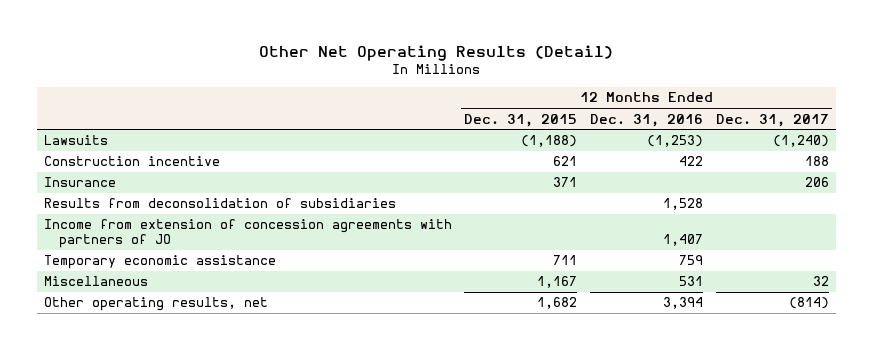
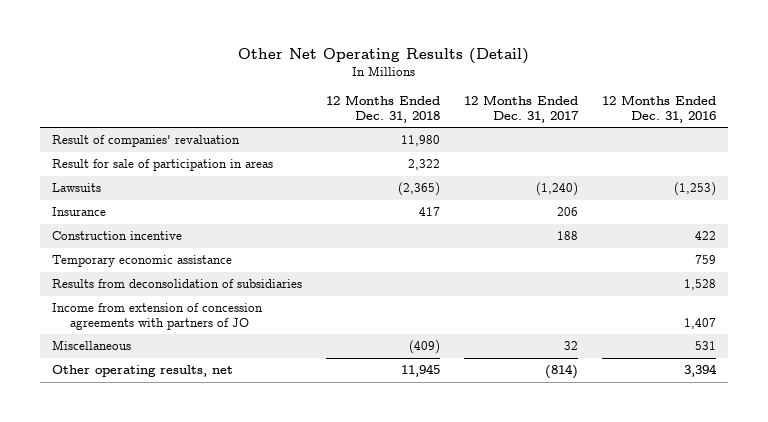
- | 12 Months Ended Dec. 31, 2015 | 12 Months Ended Dec. 31, 2016 | 12 Months Ended Dec. 31, 2017
+ | 12 Months Ended Dec. 31, 2018 | 12 Months Ended Dec. 31, 2017 | 12 Months Ended Dec. 31, 2016
+ Result of companies' revaluation | 11,980 | |
+ Result for sale of participation in areas | 2,322 | |
moved down: Construction incentive | | 188 | 422
moved up: Temporary economic assistance | | | 759

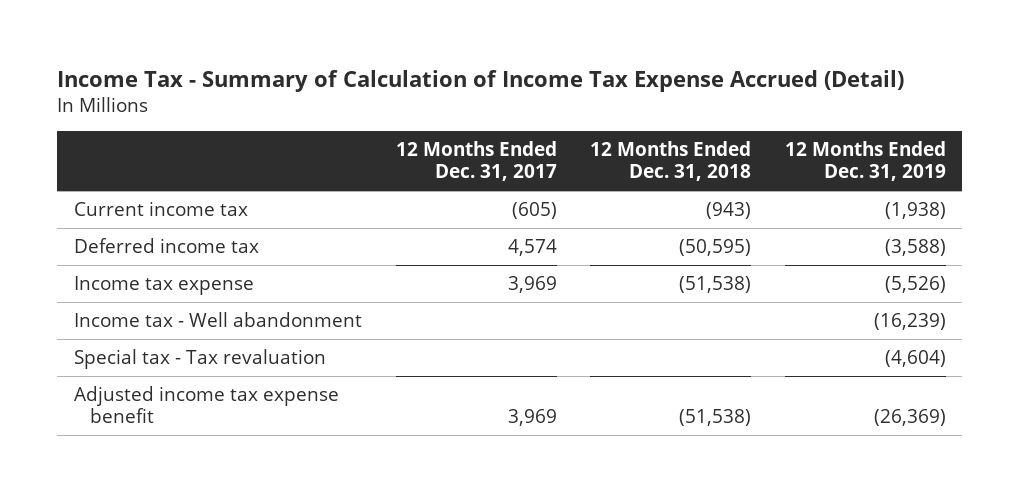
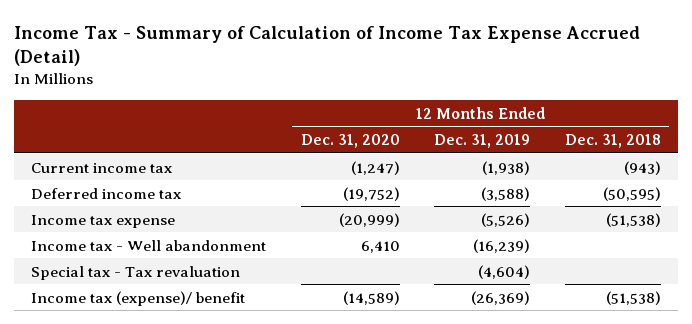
- | 12 Months Ended Dec. 31, 2017 | 12 Months Ended Dec. 31, 2018 | 12 Months Ended Dec. 31, 2019
+ | 12 Months Ended Dec. 31, 2020 | 12 Months Ended Dec. 31, 2019 | 12 Months Ended Dec. 31, 2018
- Adjusted income tax expense benefit | 3,969 | (51,538) | (26,369)
+ Income tax (expense)/ benefit | (14,589) | (26,369) | (51,538)

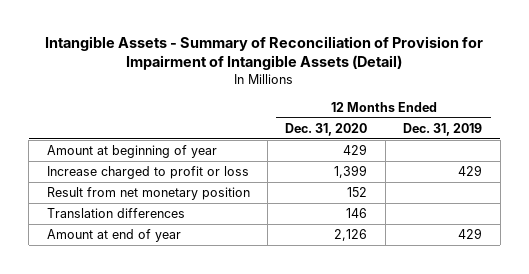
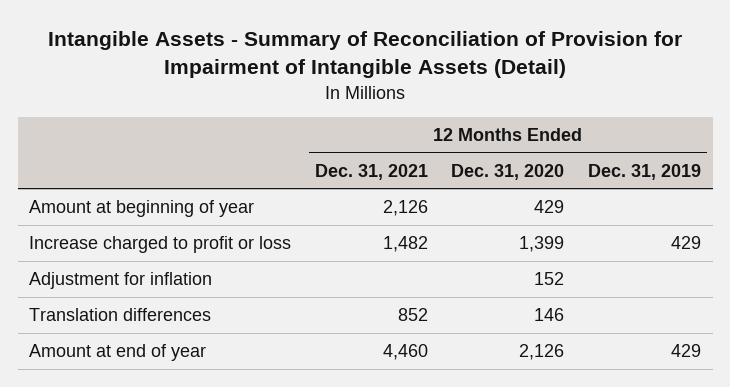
- | 12 Months Ended Dec. 31, 2020 | 12 Months Ended Dec. 31, 2019
+ | 12 Months Ended Dec. 31, 2021 | 12 Months Ended Dec. 31, 2020 | 12 Months Ended Dec. 31, 2019
- Result from net monetary position | 152 |
+ Adjustment for inflation | | 152 |

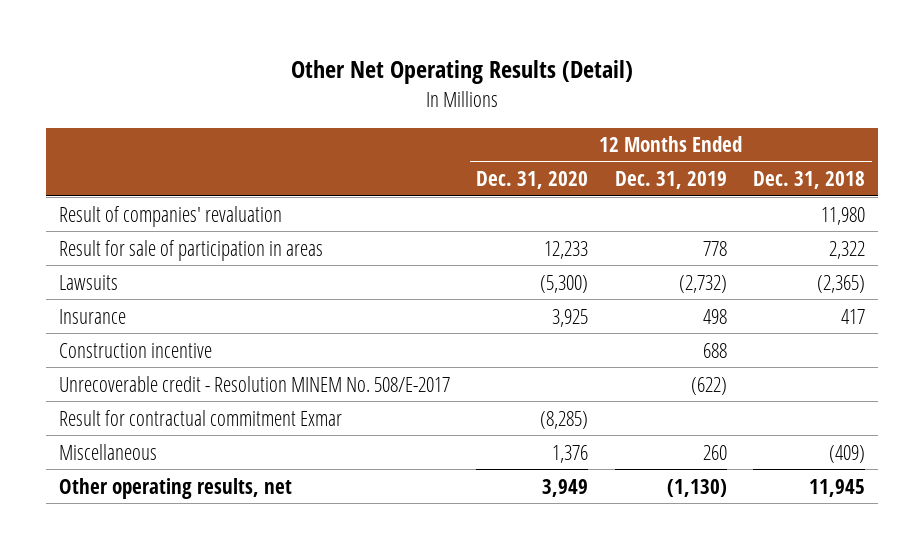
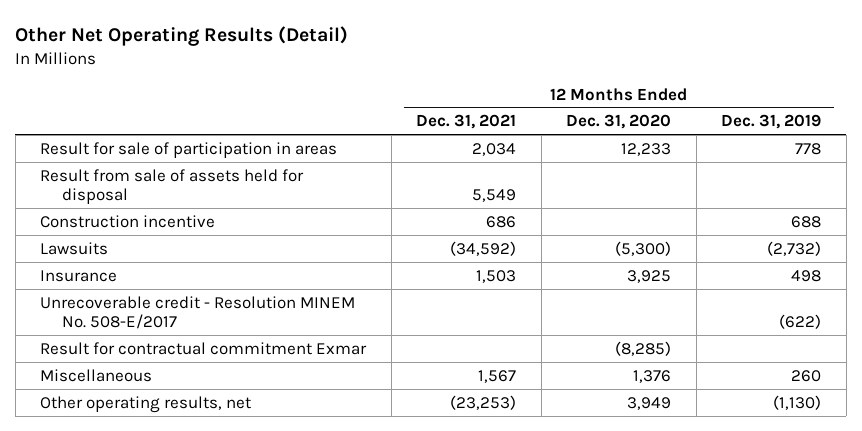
- | 12 Months Ended Dec. 31, 2020 | 12 Months Ended Dec. 31, 2019 | 12 Months Ended Dec. 31, 2018
+ | 12 Months Ended Dec. 31, 2021 | 12 Months Ended Dec. 31, 2020 | 12 Months Ended Dec. 31, 2019
- Result of companies' revaluation | | | 11,980
+ Result from sale of assets held for disposal | 5,549 | |
moved up: Construction incentive | 686 | | 688
- Unrecoverable credit - Resolution MINEM No. 508/E-2017 | | (622) |
+ Unrecoverable credit - Resolution MINEM No. 508-E/2017 | | | (622)

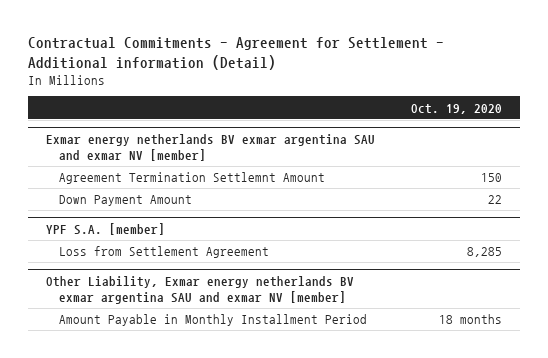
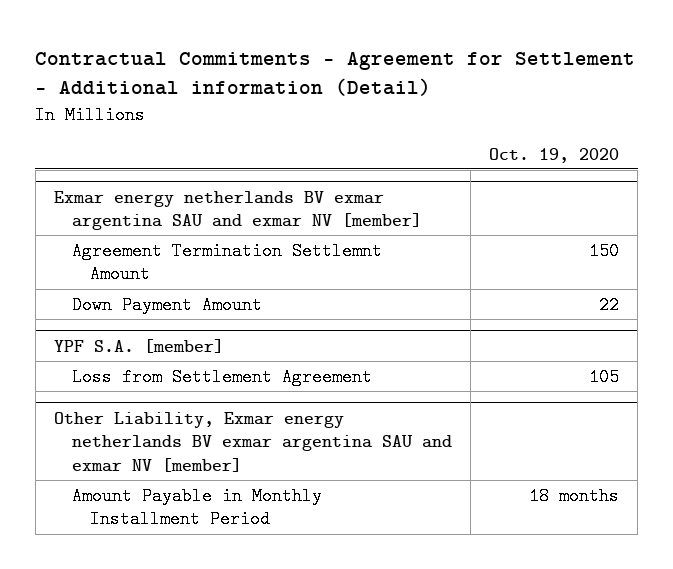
@ YPF S.A. [member]
- Loss from Settlement Agreement | 8,285
+ Loss from Settlement Agreement | 105

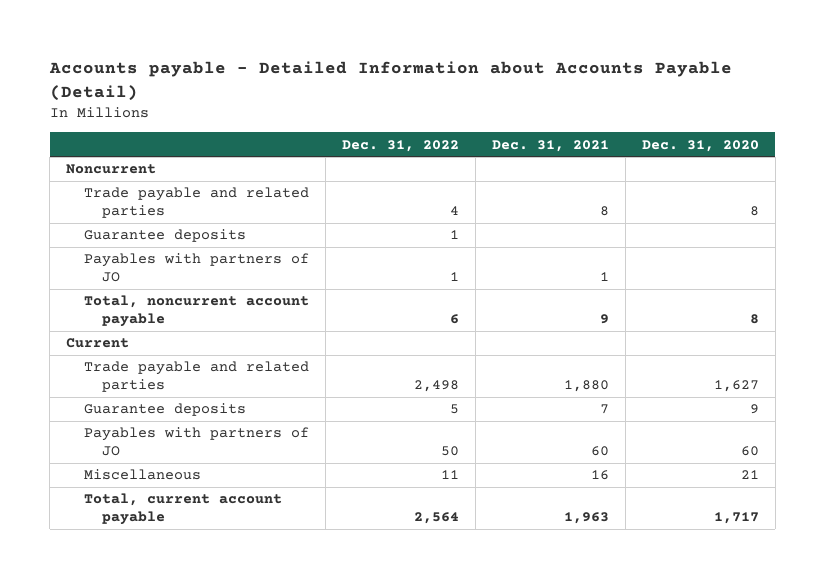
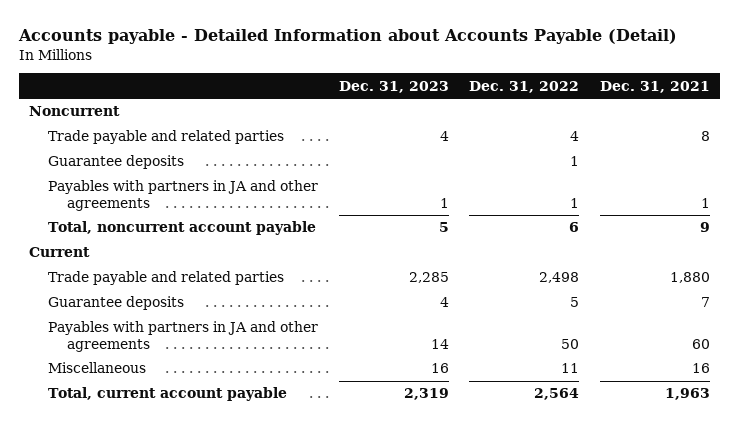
- | Dec. 31, 2022 | Dec. 31, 2021 | Dec. 31, 2020
+ | Dec. 31, 2023 | Dec. 31, 2022 | Dec. 31, 2021
- Payables with partners of JO | 1 | 1 |
+ Payables with partners in JA and other agreements | 1 | 1 | 1
- Payables with partners of JO | 50 | 60 | 60
+ Payables with partners in JA and other agreements | 14 | 50 | 60

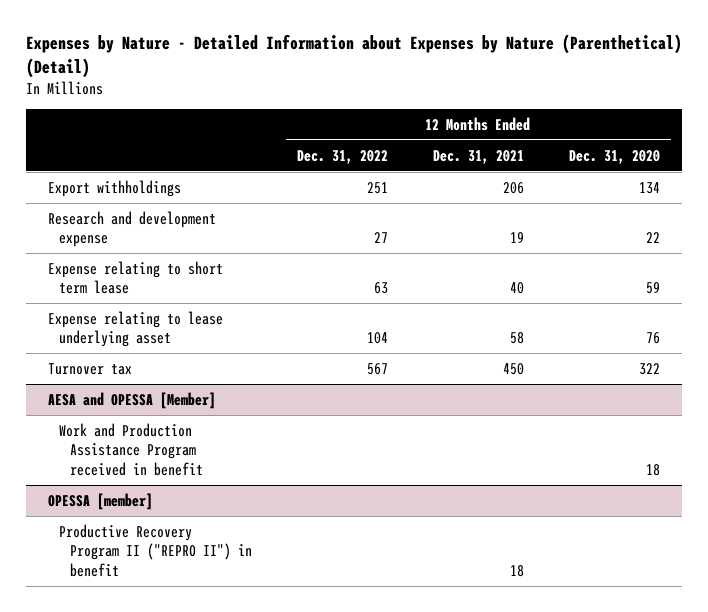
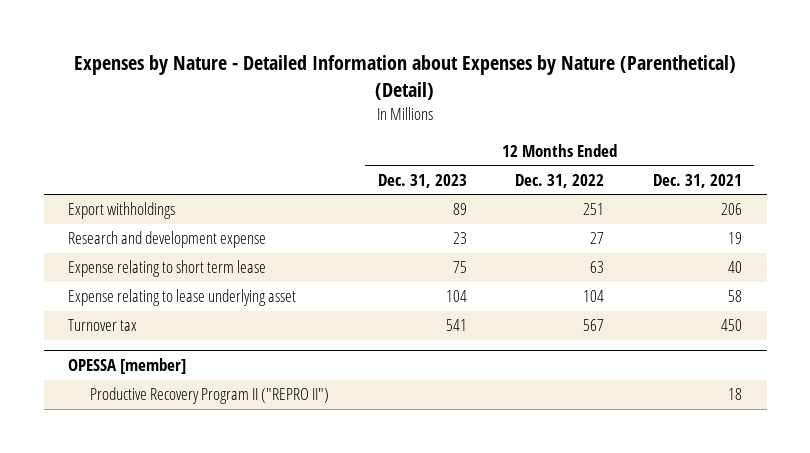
- | 12 Months Ended Dec. 31, 2022 | 12 Months Ended Dec. 31, 2021 | 12 Months Ended Dec. 31, 2020
+ | 12 Months Ended Dec. 31, 2023 | 12 Months Ended Dec. 31, 2022 | 12 Months Ended Dec. 31, 2021
- AESA and OPESSA [Member]
- Work and Production Assistance Program received in benefit | | | 18
@ OPESSA [member]
- Productive Recovery Program II ("REPRO II") in benefit | | 18 |
+ Productive Recovery Program II ("REPRO II") | | | 18

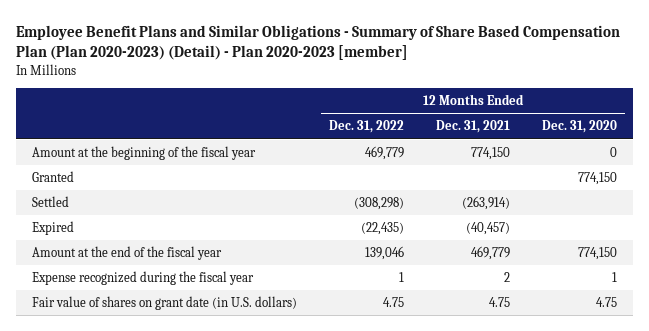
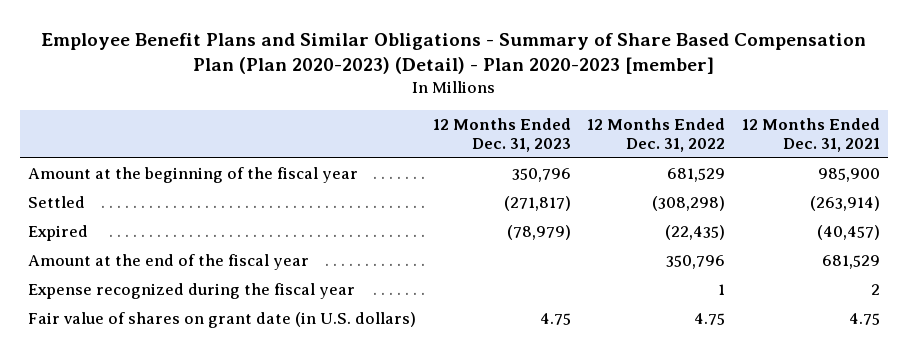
- | 12 Months Ended Dec. 31, 2022 | 12 Months Ended Dec. 31, 2021 | 12 Months Ended Dec. 31, 2020
+ | 12 Months Ended Dec. 31, 2023 | 12 Months Ended Dec. 31, 2022 | 12 Months Ended Dec. 31, 2021
- Amount at the beginning of the fiscal year | 469,779 | 774,150 | 0
- Granted | | | 774,150
+ Amount at the beginning of the fiscal year | 350,796 | 681,529 | 985,900
- Amount at the end of the fiscal year | 139,046 | 469,779 | 774,150
+ Amount at the end of the fiscal year | | 350,796 | 681,529

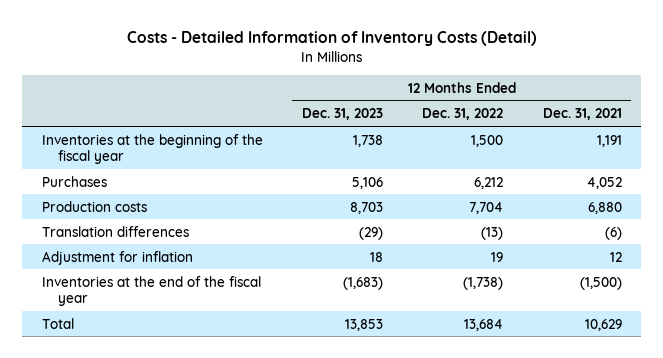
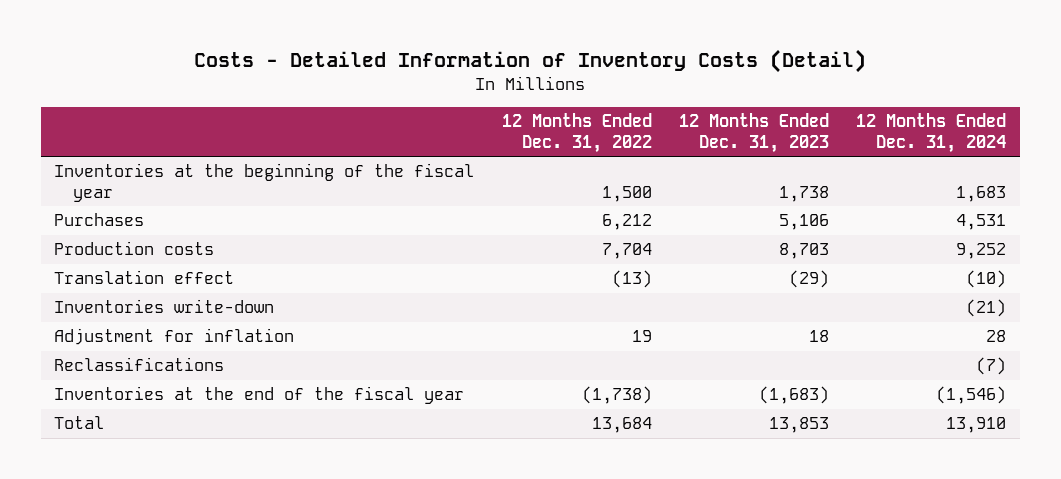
- | 12 Months Ended Dec. 31, 2023 | 12 Months Ended Dec. 31, 2022 | 12 Months Ended Dec. 31, 2021
+ | 12 Months Ended Dec. 31, 2022 | 12 Months Ended Dec. 31, 2023 | 12 Months Ended Dec. 31, 2024
- Translation differences | (29) | (13) | (6)
+ Translation effect | (13) | (29) | (10)
+ Inventories write-down | | | (21)
+ Reclassifications | | | (7)

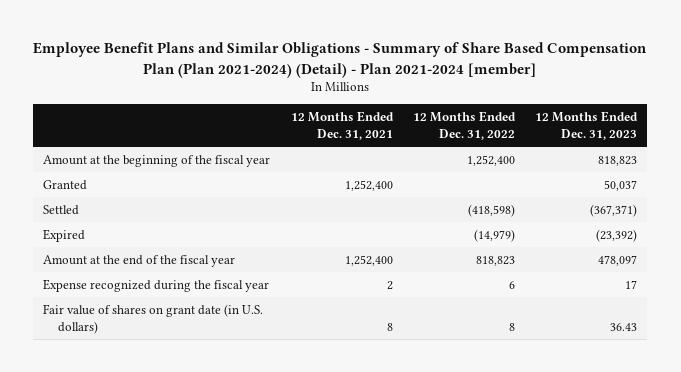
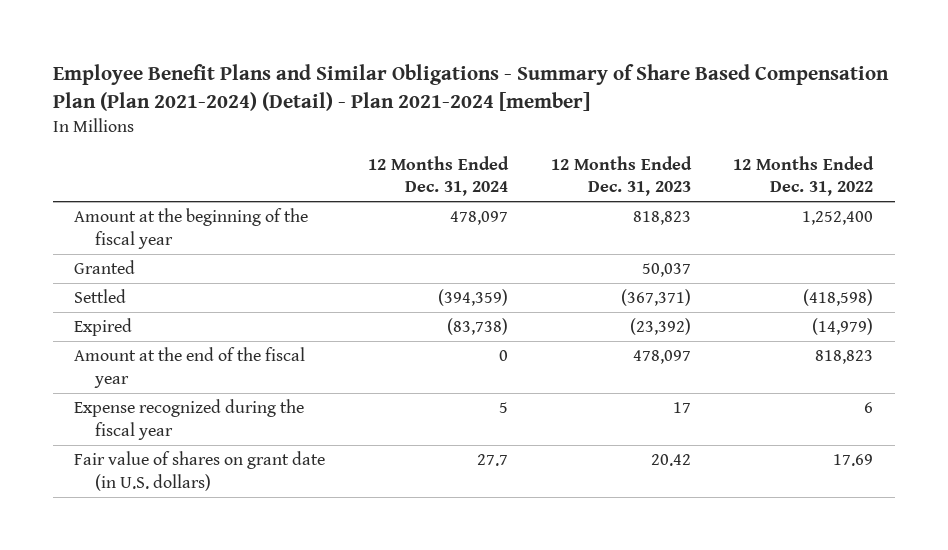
- | 12 Months Ended Dec. 31, 2021 | 12 Months Ended Dec. 31, 2022 | 12 Months Ended Dec. 31, 2023
+ | 12 Months Ended Dec. 31, 2024 | 12 Months Ended Dec. 31, 2023 | 12 Months Ended Dec. 31, 2022
- Fair value of shares on grant date (in U.S. dollars) | 8 | 8 | 36.43
+ Fair value of shares on grant date (in U.S. dollars) | 27.7 | 20.42 | 17.69

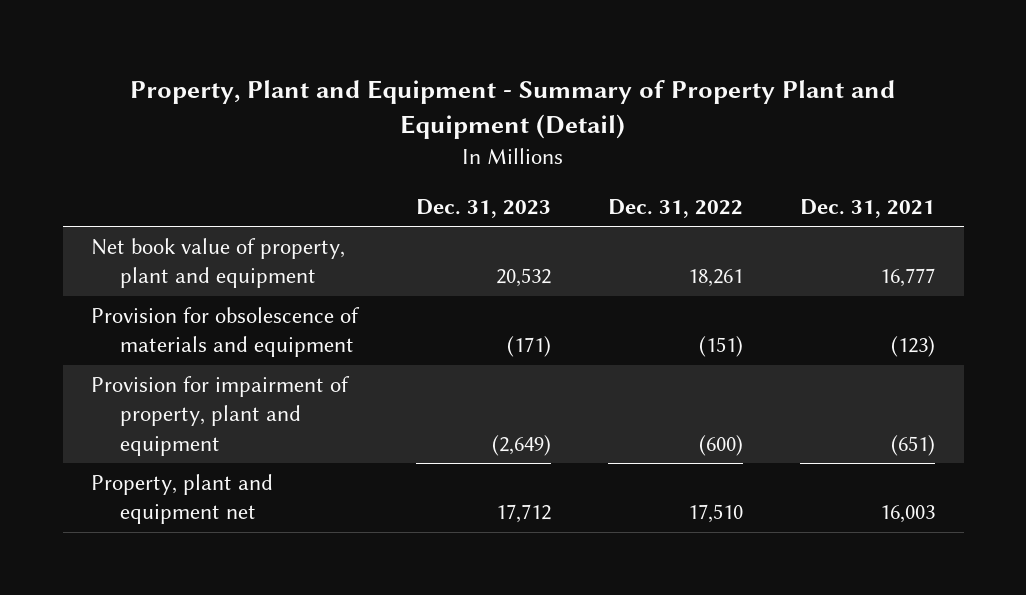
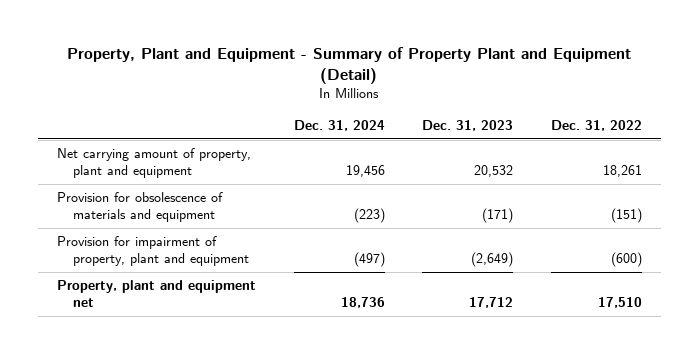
- | Dec. 31, 2023 | Dec. 31, 2022 | Dec. 31, 2021
+ | Dec. 31, 2024 | Dec. 31, 2023 | Dec. 31, 2022
- Net book value of property, plant and equipment | 20,532 | 18,261 | 16,777
+ Net carrying amount of property, plant and equipment | 19,456 | 20,532 | 18,261

